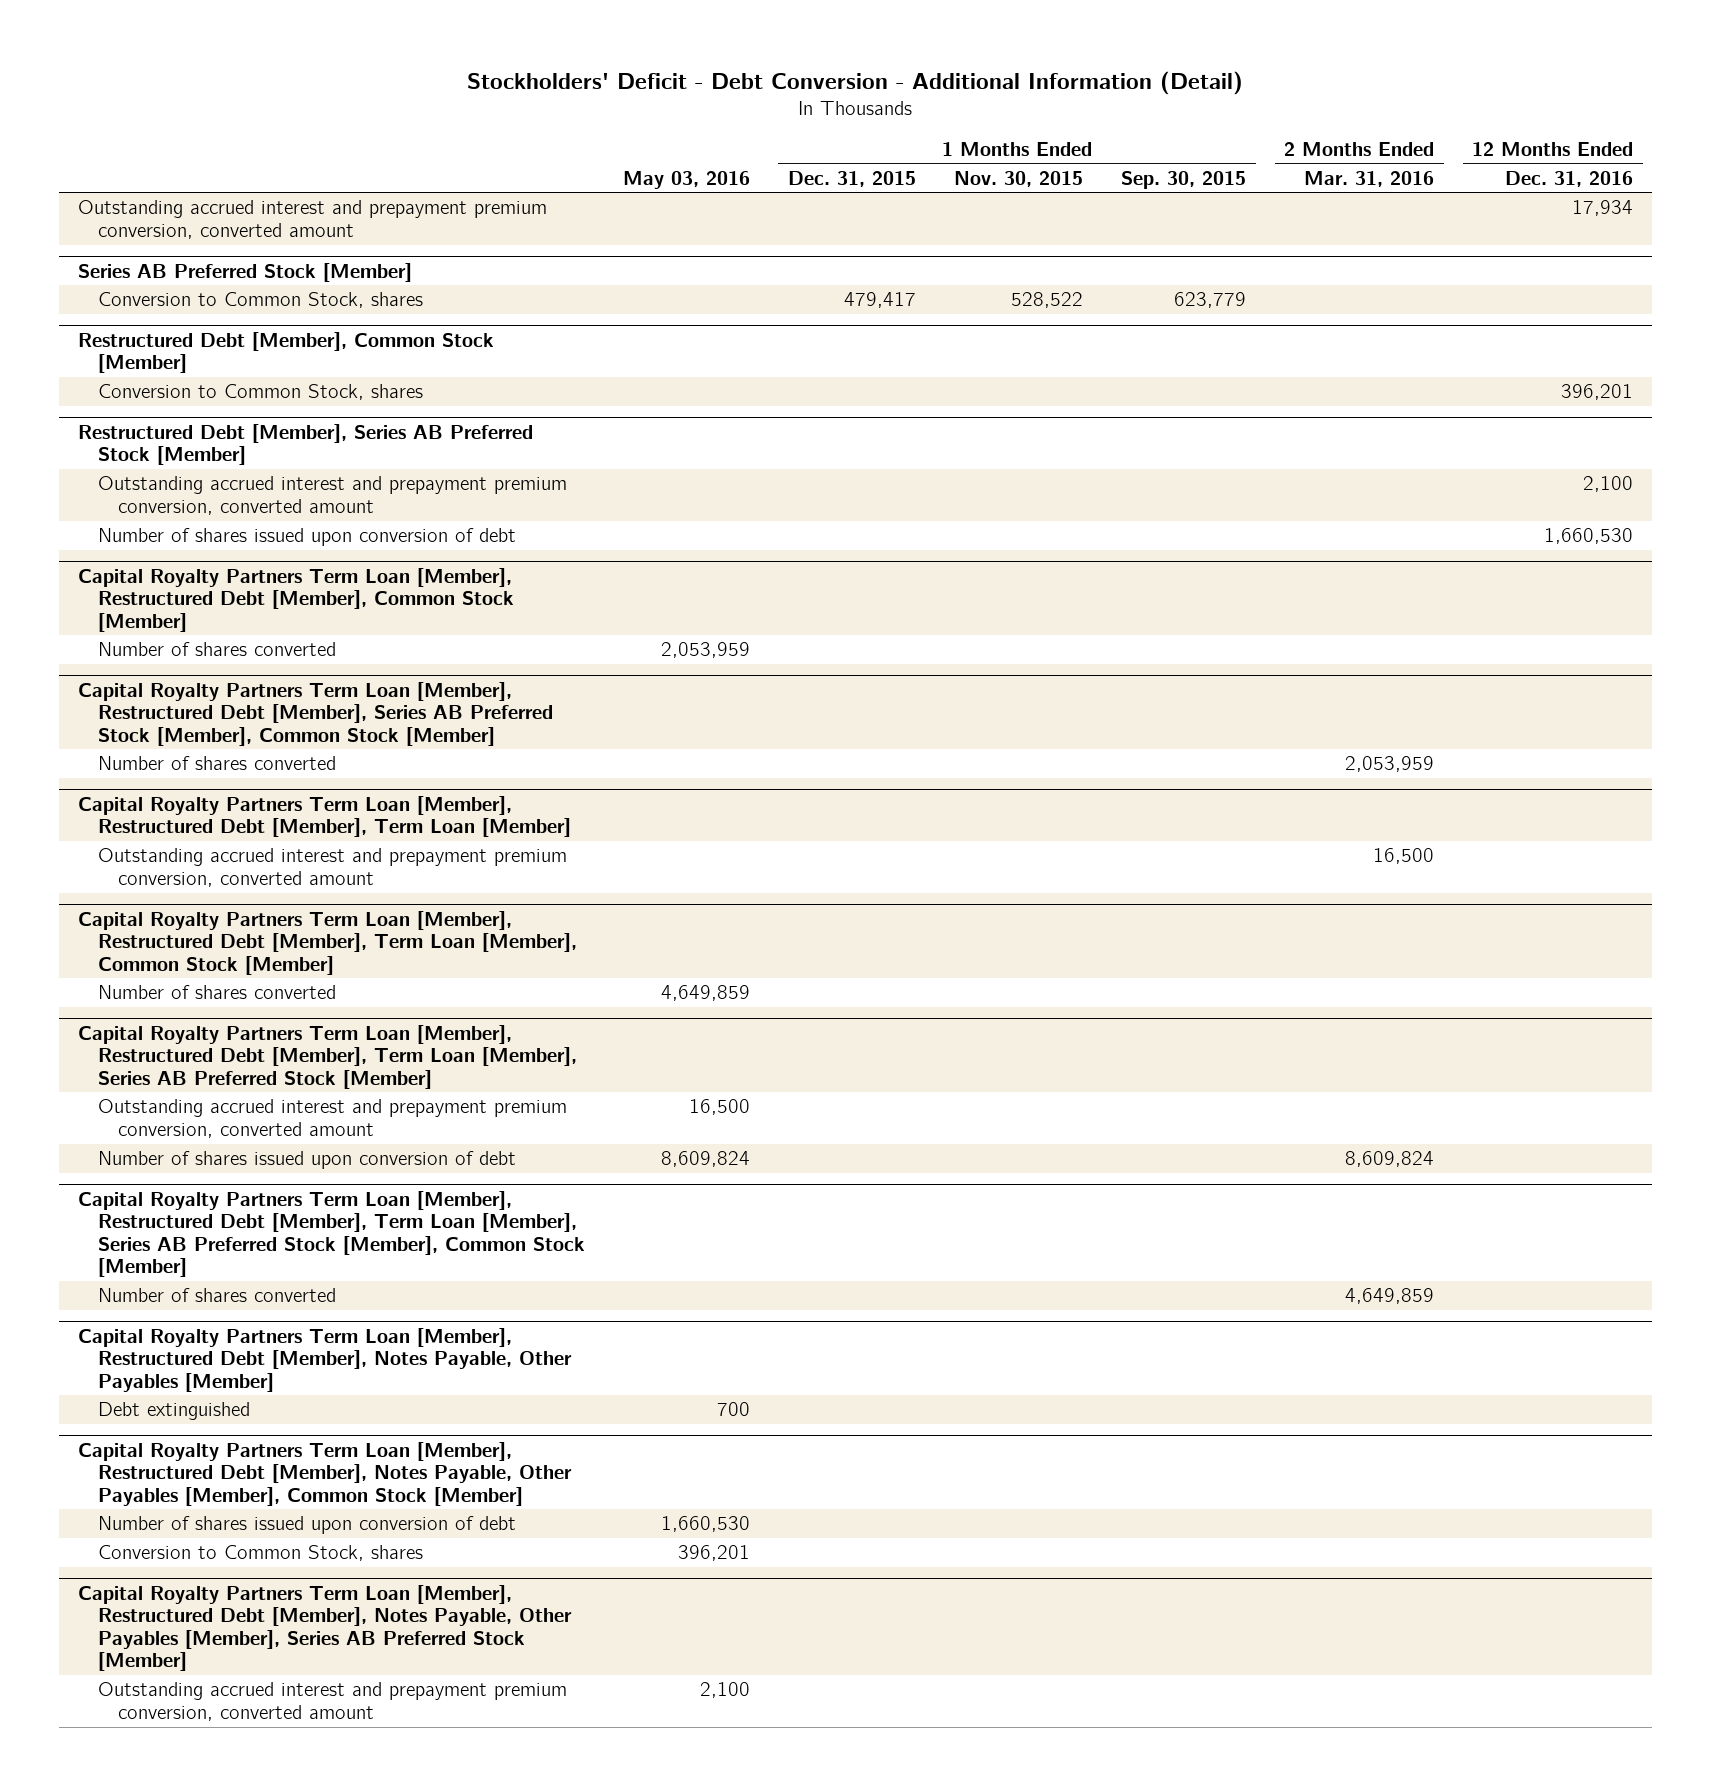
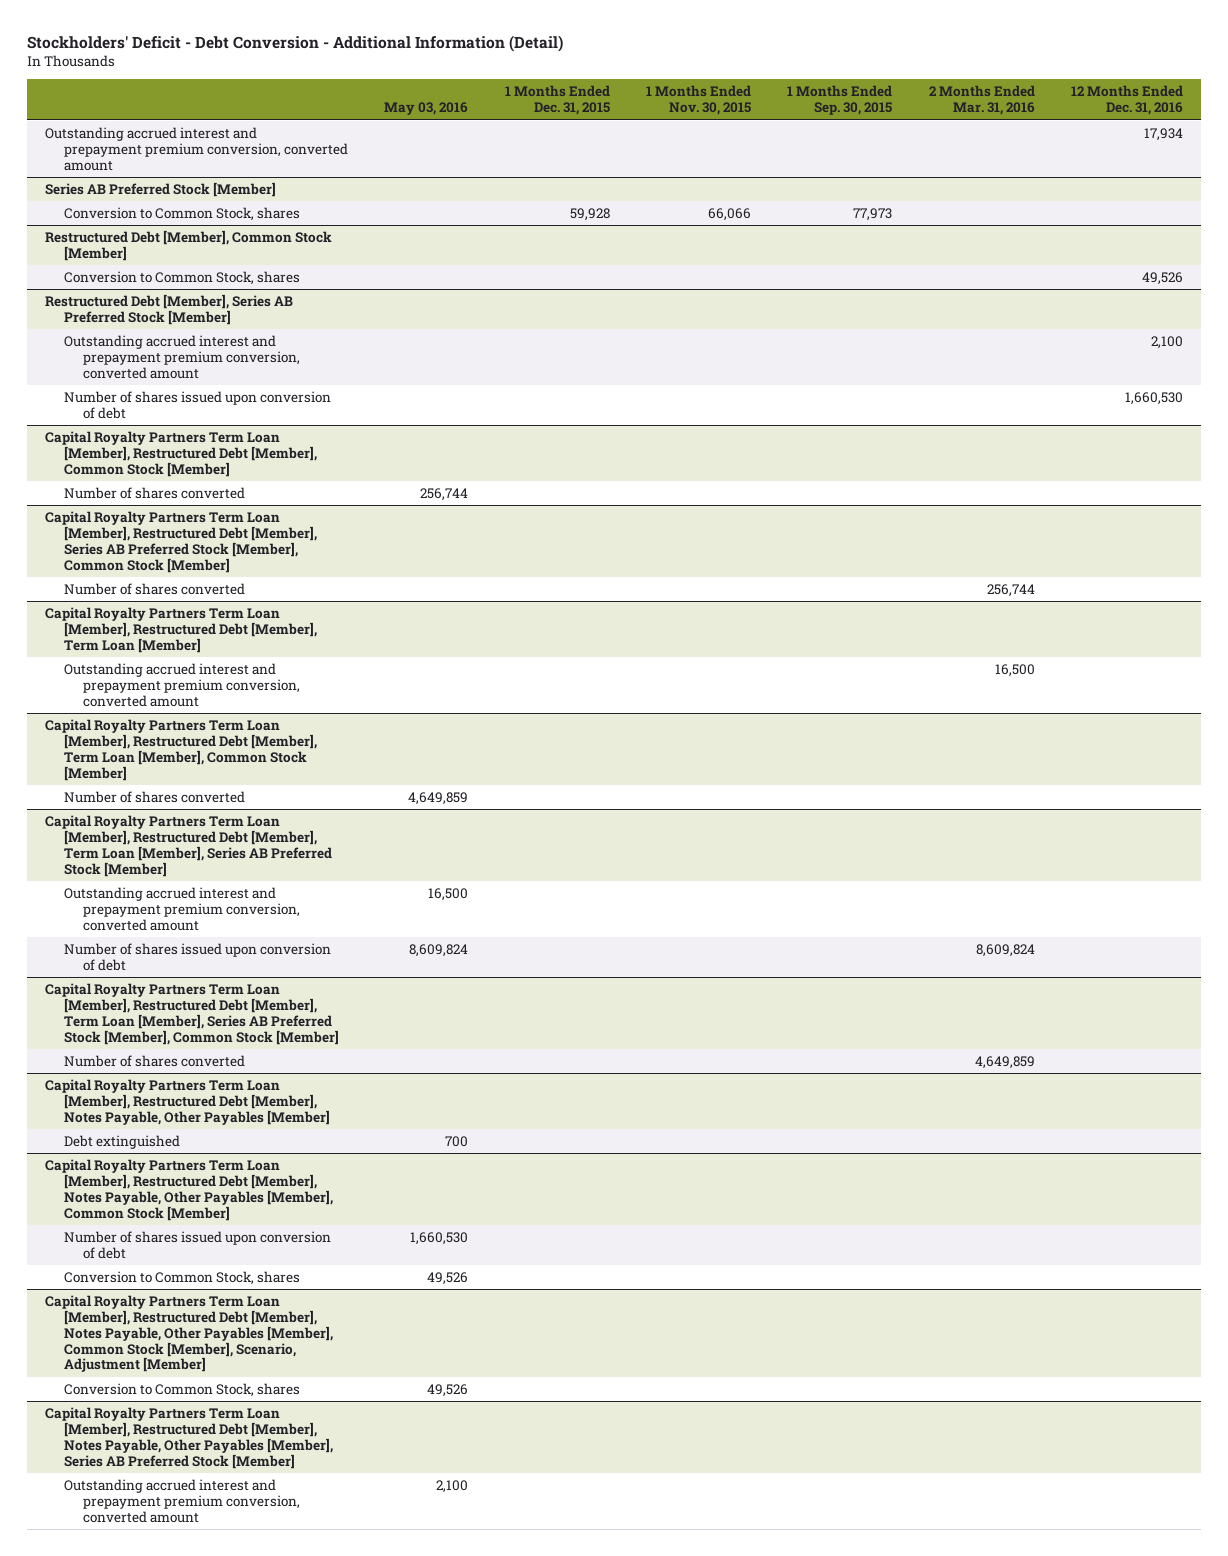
@ Series AB Preferred Stock [Member]
- Conversion to Common Stock, shares | | 479,417 | 528,522 | 623,779 | |
+ Conversion to Common Stock, shares | | 59,928 | 66,066 | 77,973 | |
@ Restructured Debt [Member], Common Stock [Member]
- Conversion to Common Stock, shares | | | | | | 396,201
+ Conversion to Common Stock, shares | | | | | | 49,526
@ Capital Royalty Partners Term Loan [Member], Restructured Debt [Member], Common Stock [Member]
- Number of shares converted | 2,053,959 | | | | |
+ Number of shares converted | 256,744 | | | | |
@ Capital Royalty Partners Term Loan [Member], Restructured Debt [Member], Series AB Preferred Stock [Member], Common Stock [Member]
- Number of shares converted | | | | | 2,053,959 |
+ Number of shares converted | | | | | 256,744 |
@ Capital Royalty Partners Term Loan [Member], Restructured Debt [Member], Notes Payable, Other Payables [Member], Common Stock [Member]
- Conversion to Common Stock, shares | 396,201 | | | | |
+ Conversion to Common Stock, shares | 49,526 | | | | |
+ Capital Royalty Partners Term Loan [Member], Restructured Debt [Member], Notes Payable, Other Payables [Member], Common Stock [Member], Scenario, Adjustment [Member]
+ Conversion to Common Stock, shares | 49,526 | | | | |

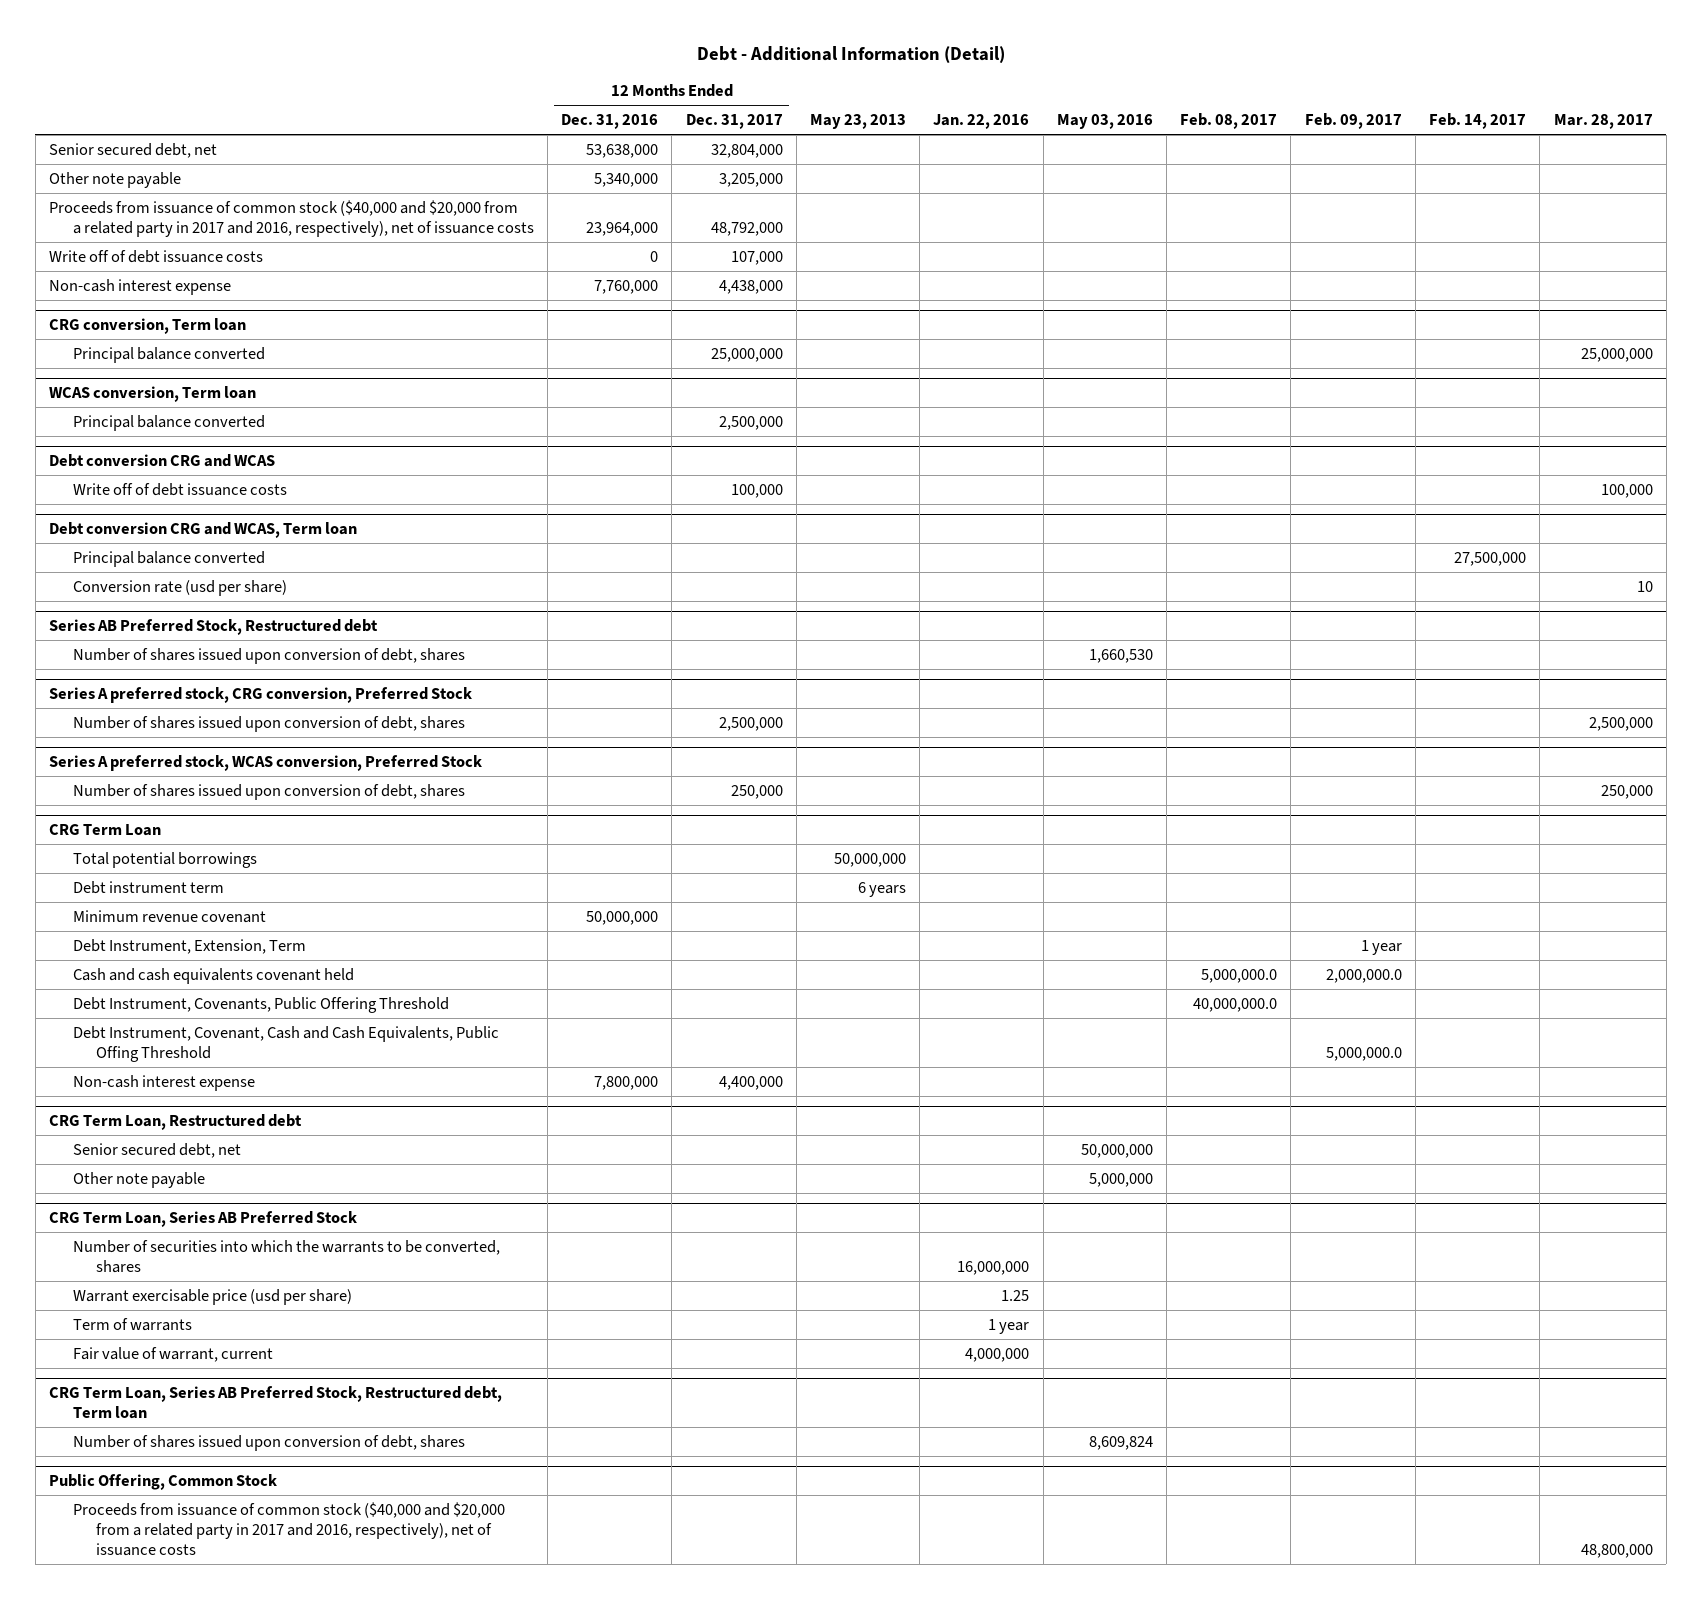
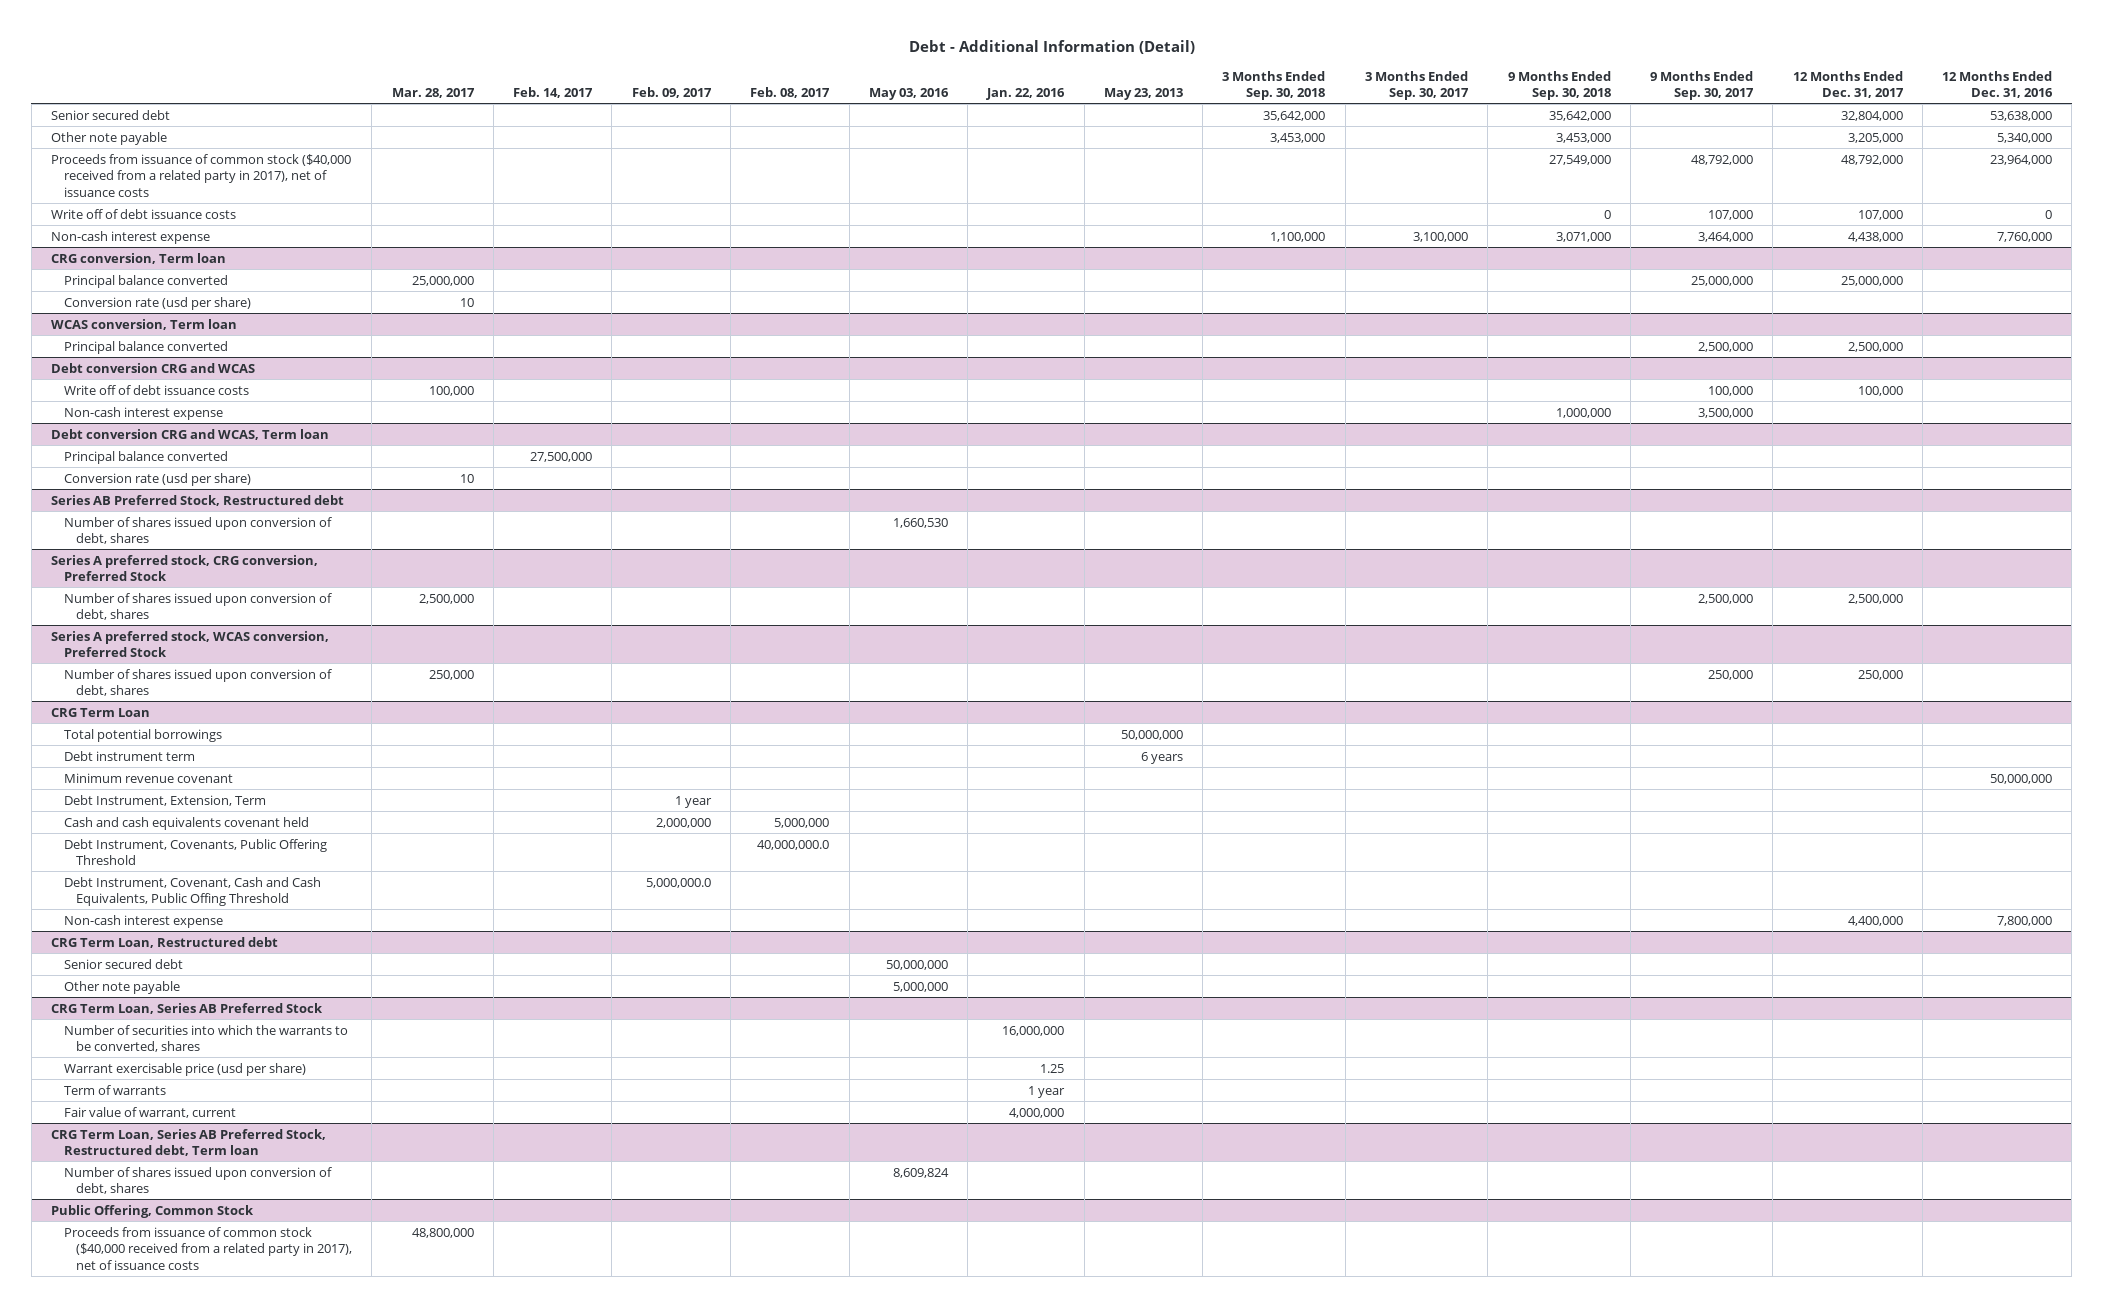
- | 12 Months Ended Dec. 31, 2016 | 12 Months Ended Dec. 31, 2017 | May 23, 2013 | Jan. 22, 2016 | May 03, 2016 | Feb. 08, 2017 | Feb. 09, 2017 | Feb. 14, 2017 | Mar. 28, 2017
+ | Mar. 28, 2017 | Feb. 14, 2017 | Feb. 09, 2017 | Feb. 08, 2017 | May 03, 2016 | Jan. 22, 2016 | May 23, 2013 | 3 Months Ended Sep. 30, 2018 | 3 Months Ended Sep. 30, 2017 | 9 Months Ended Sep. 30, 2018 | 9 Months Ended Sep. 30, 2017 | 12 Months Ended Dec. 31, 2017 | 12 Months Ended Dec. 31, 2016
- Senior secured debt, net | 53,638,000 | 32,804,000 | | | | | | |
+ Senior secured debt | | | | | | | | 35,642,000 | | 35,642,000 | | 32,804,000 | 53,638,000
- Proceeds from issuance of common stock ($40,000 and $20,000 from a related party in 2017 and 2016, respectively), net of issuance costs | 23,964,000 | 48,792,000 | | | | | | |
+ Proceeds from issuance of common stock ($40,000 received from a related party in 2017), net of issuance costs | | | | | | | | | | 27,549,000 | 48,792,000 | 48,792,000 | 23,964,000
@ CRG conversion, Term loan
+ Conversion rate (usd per share) | 10 | | | | | | | | | | | |
@ Debt conversion CRG and WCAS
+ Non-cash interest expense | | | | | | | | | | 1,000,000 | 3,500,000 | |
@ CRG Term Loan
- Cash and cash equivalents covenant held | | | | | | 5,000,000.0 | 2,000,000.0 | |
+ Cash and cash equivalents covenant held | | | 2,000,000 | 5,000,000 | | | | | | | | |
@ CRG Term Loan, Restructured debt
- Senior secured debt, net | | | | | 50,000,000 | | | |
+ Senior secured debt | | | | | 50,000,000 | | | | | | | |
@ Public Offering, Common Stock
- Proceeds from issuance of common stock ($40,000 and $20,000 from a related party in 2017 and 2016, respectively), net of issuance costs | | | | | | | | | 48,800,000
+ Proceeds from issuance of common stock ($40,000 received from a related party in 2017), net of issuance costs | 48,800,000 | | | | | | | | | | | |

